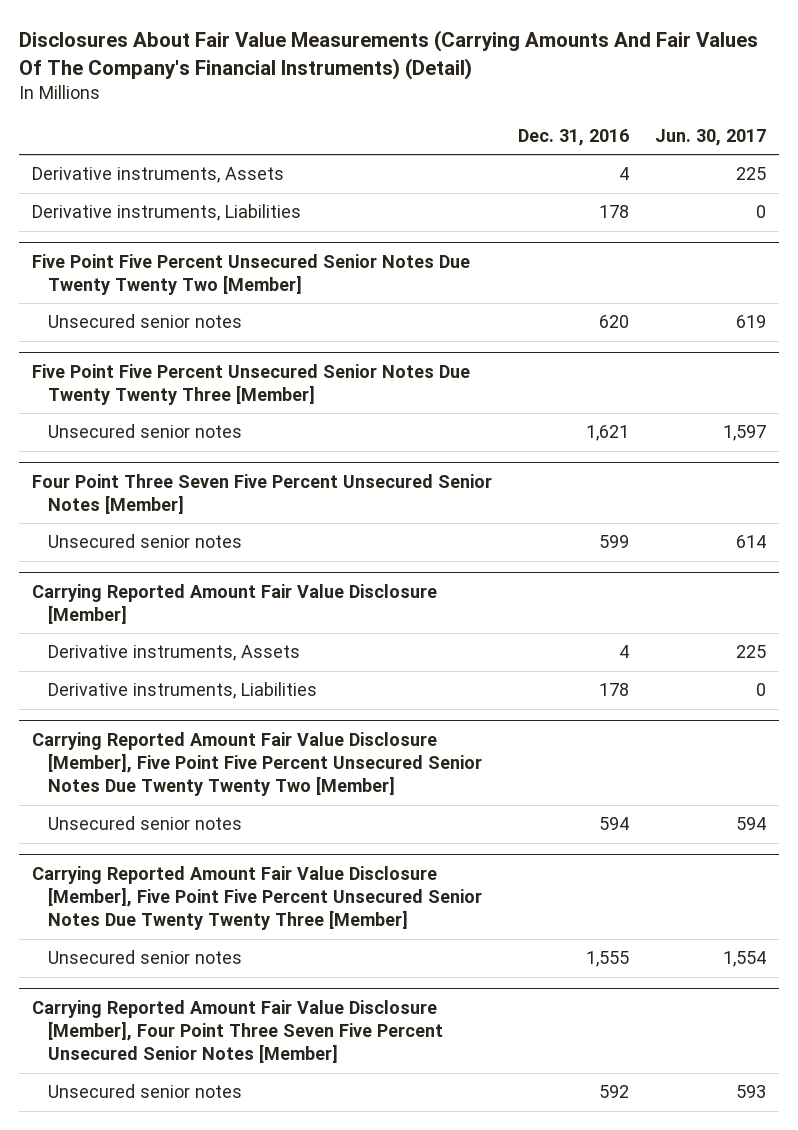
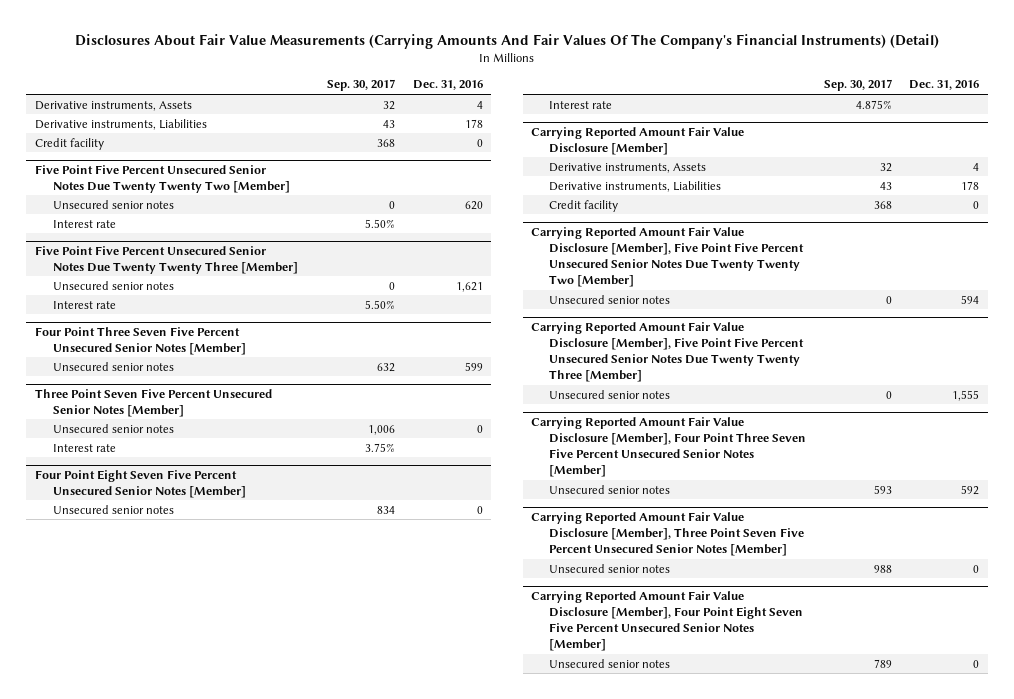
- | Dec. 31, 2016 | Jun. 30, 2017
+ | Sep. 30, 2017 | Dec. 31, 2016
+ Credit facility | 368 | 0
@ Five Point Five Percent Unsecured Senior Notes Due Twenty Twenty Two [Member]
+ Interest rate | 5.50% |
@ Five Point Five Percent Unsecured Senior Notes Due Twenty Twenty Three [Member]
+ Interest rate | 5.50% |
+ Three Point Seven Five Percent Unsecured Senior Notes [Member]
+ Unsecured senior notes | 1,006 | 0
+ Interest rate | 3.75% |
+ Four Point Eight Seven Five Percent Unsecured Senior Notes [Member]
+ Unsecured senior notes | 834 | 0
+ Interest rate | 4.875% |
@ Carrying Reported Amount Fair Value Disclosure [Member]
+ Credit facility | 368 | 0
+ Carrying Reported Amount Fair Value Disclosure [Member], Three Point Seven Five Percent Unsecured Senior Notes [Member]
+ Unsecured senior notes | 988 | 0
+ Carrying Reported Amount Fair Value Disclosure [Member], Four Point Eight Seven Five Percent Unsecured Senior Notes [Member]
+ Unsecured senior notes | 789 | 0

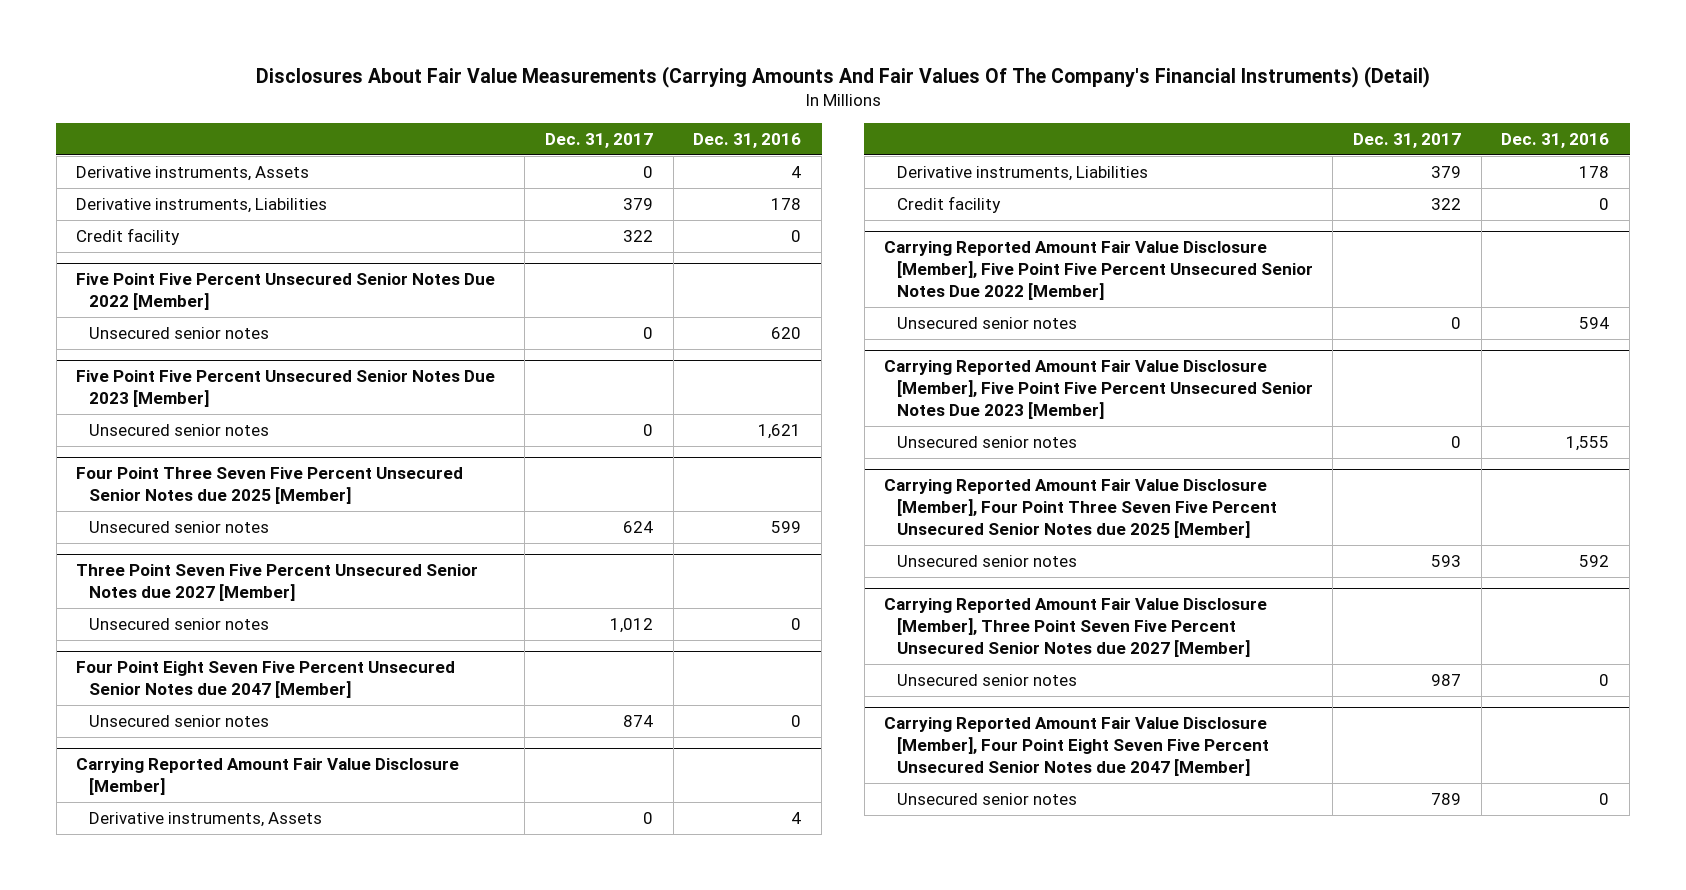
- | Sep. 30, 2017 | Dec. 31, 2016
+ | Dec. 31, 2017 | Dec. 31, 2016
- Five Point Five Percent Unsecured Senior Notes Due Twenty Twenty Two [Member]
+ Five Point Five Percent Unsecured Senior Notes Due 2022 [Member]
- Interest rate | 5.50% |
- Five Point Five Percent Unsecured Senior Notes Due Twenty Twenty Three [Member]
+ Five Point Five Percent Unsecured Senior Notes Due 2023 [Member]
- Interest rate | 5.50% |
- Four Point Three Seven Five Percent Unsecured Senior Notes [Member]
+ Four Point Three Seven Five Percent Unsecured Senior Notes due 2025 [Member]
- Three Point Seven Five Percent Unsecured Senior Notes [Member]
+ Three Point Seven Five Percent Unsecured Senior Notes due 2027 [Member]
- Interest rate | 3.75% |
- Four Point Eight Seven Five Percent Unsecured Senior Notes [Member]
+ Four Point Eight Seven Five Percent Unsecured Senior Notes due 2047 [Member]
- Interest rate | 4.875% |
- Carrying Reported Amount Fair Value Disclosure [Member], Five Point Five Percent Unsecured Senior Notes Due Twenty Twenty Two [Member]
+ Carrying Reported Amount Fair Value Disclosure [Member], Five Point Five Percent Unsecured Senior Notes Due 2022 [Member]
- Carrying Reported Amount Fair Value Disclosure [Member], Five Point Five Percent Unsecured Senior Notes Due Twenty Twenty Three [Member]
+ Carrying Reported Amount Fair Value Disclosure [Member], Five Point Five Percent Unsecured Senior Notes Due 2023 [Member]
- Carrying Reported Amount Fair Value Disclosure [Member], Four Point Three Seven Five Percent Unsecured Senior Notes [Member]
+ Carrying Reported Amount Fair Value Disclosure [Member], Four Point Three Seven Five Percent Unsecured Senior Notes due 2025 [Member]
- Carrying Reported Amount Fair Value Disclosure [Member], Three Point Seven Five Percent Unsecured Senior Notes [Member]
+ Carrying Reported Amount Fair Value Disclosure [Member], Three Point Seven Five Percent Unsecured Senior Notes due 2027 [Member]
- Carrying Reported Amount Fair Value Disclosure [Member], Four Point Eight Seven Five Percent Unsecured Senior Notes [Member]
+ Carrying Reported Amount Fair Value Disclosure [Member], Four Point Eight Seven Five Percent Unsecured Senior Notes due 2047 [Member]

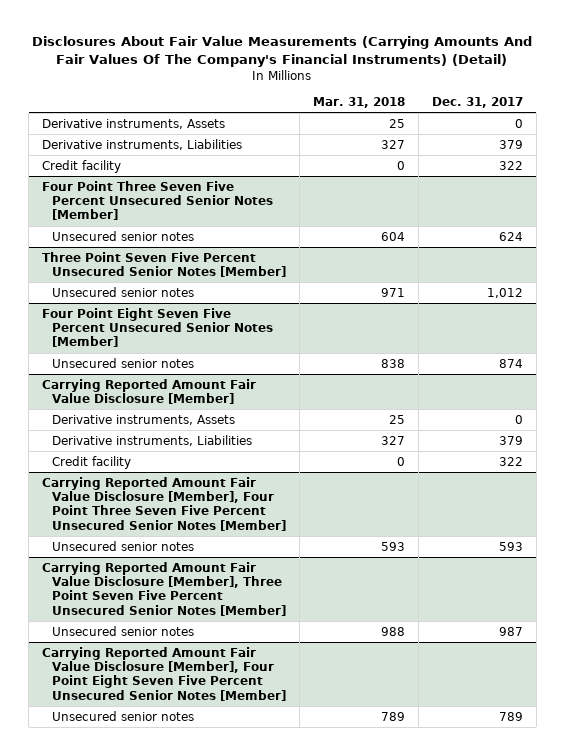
- | Dec. 31, 2017 | Dec. 31, 2016
+ | Mar. 31, 2018 | Dec. 31, 2017
- Five Point Five Percent Unsecured Senior Notes Due 2022 [Member]
- Unsecured senior notes | 0 | 620
- Five Point Five Percent Unsecured Senior Notes Due 2023 [Member]
- Unsecured senior notes | 0 | 1,621
- Four Point Three Seven Five Percent Unsecured Senior Notes due 2025 [Member]
+ Four Point Three Seven Five Percent Unsecured Senior Notes [Member]
- Three Point Seven Five Percent Unsecured Senior Notes due 2027 [Member]
+ Three Point Seven Five Percent Unsecured Senior Notes [Member]
- Four Point Eight Seven Five Percent Unsecured Senior Notes due 2047 [Member]
+ Four Point Eight Seven Five Percent Unsecured Senior Notes [Member]
- Carrying Reported Amount Fair Value Disclosure [Member], Five Point Five Percent Unsecured Senior Notes Due 2022 [Member]
- Unsecured senior notes | 0 | 594
- Carrying Reported Amount Fair Value Disclosure [Member], Five Point Five Percent Unsecured Senior Notes Due 2023 [Member]
- Unsecured senior notes | 0 | 1,555
- Carrying Reported Amount Fair Value Disclosure [Member], Four Point Three Seven Five Percent Unsecured Senior Notes due 2025 [Member]
+ Carrying Reported Amount Fair Value Disclosure [Member], Four Point Three Seven Five Percent Unsecured Senior Notes [Member]
- Carrying Reported Amount Fair Value Disclosure [Member], Three Point Seven Five Percent Unsecured Senior Notes due 2027 [Member]
+ Carrying Reported Amount Fair Value Disclosure [Member], Three Point Seven Five Percent Unsecured Senior Notes [Member]
- Carrying Reported Amount Fair Value Disclosure [Member], Four Point Eight Seven Five Percent Unsecured Senior Notes due 2047 [Member]
+ Carrying Reported Amount Fair Value Disclosure [Member], Four Point Eight Seven Five Percent Unsecured Senior Notes [Member]

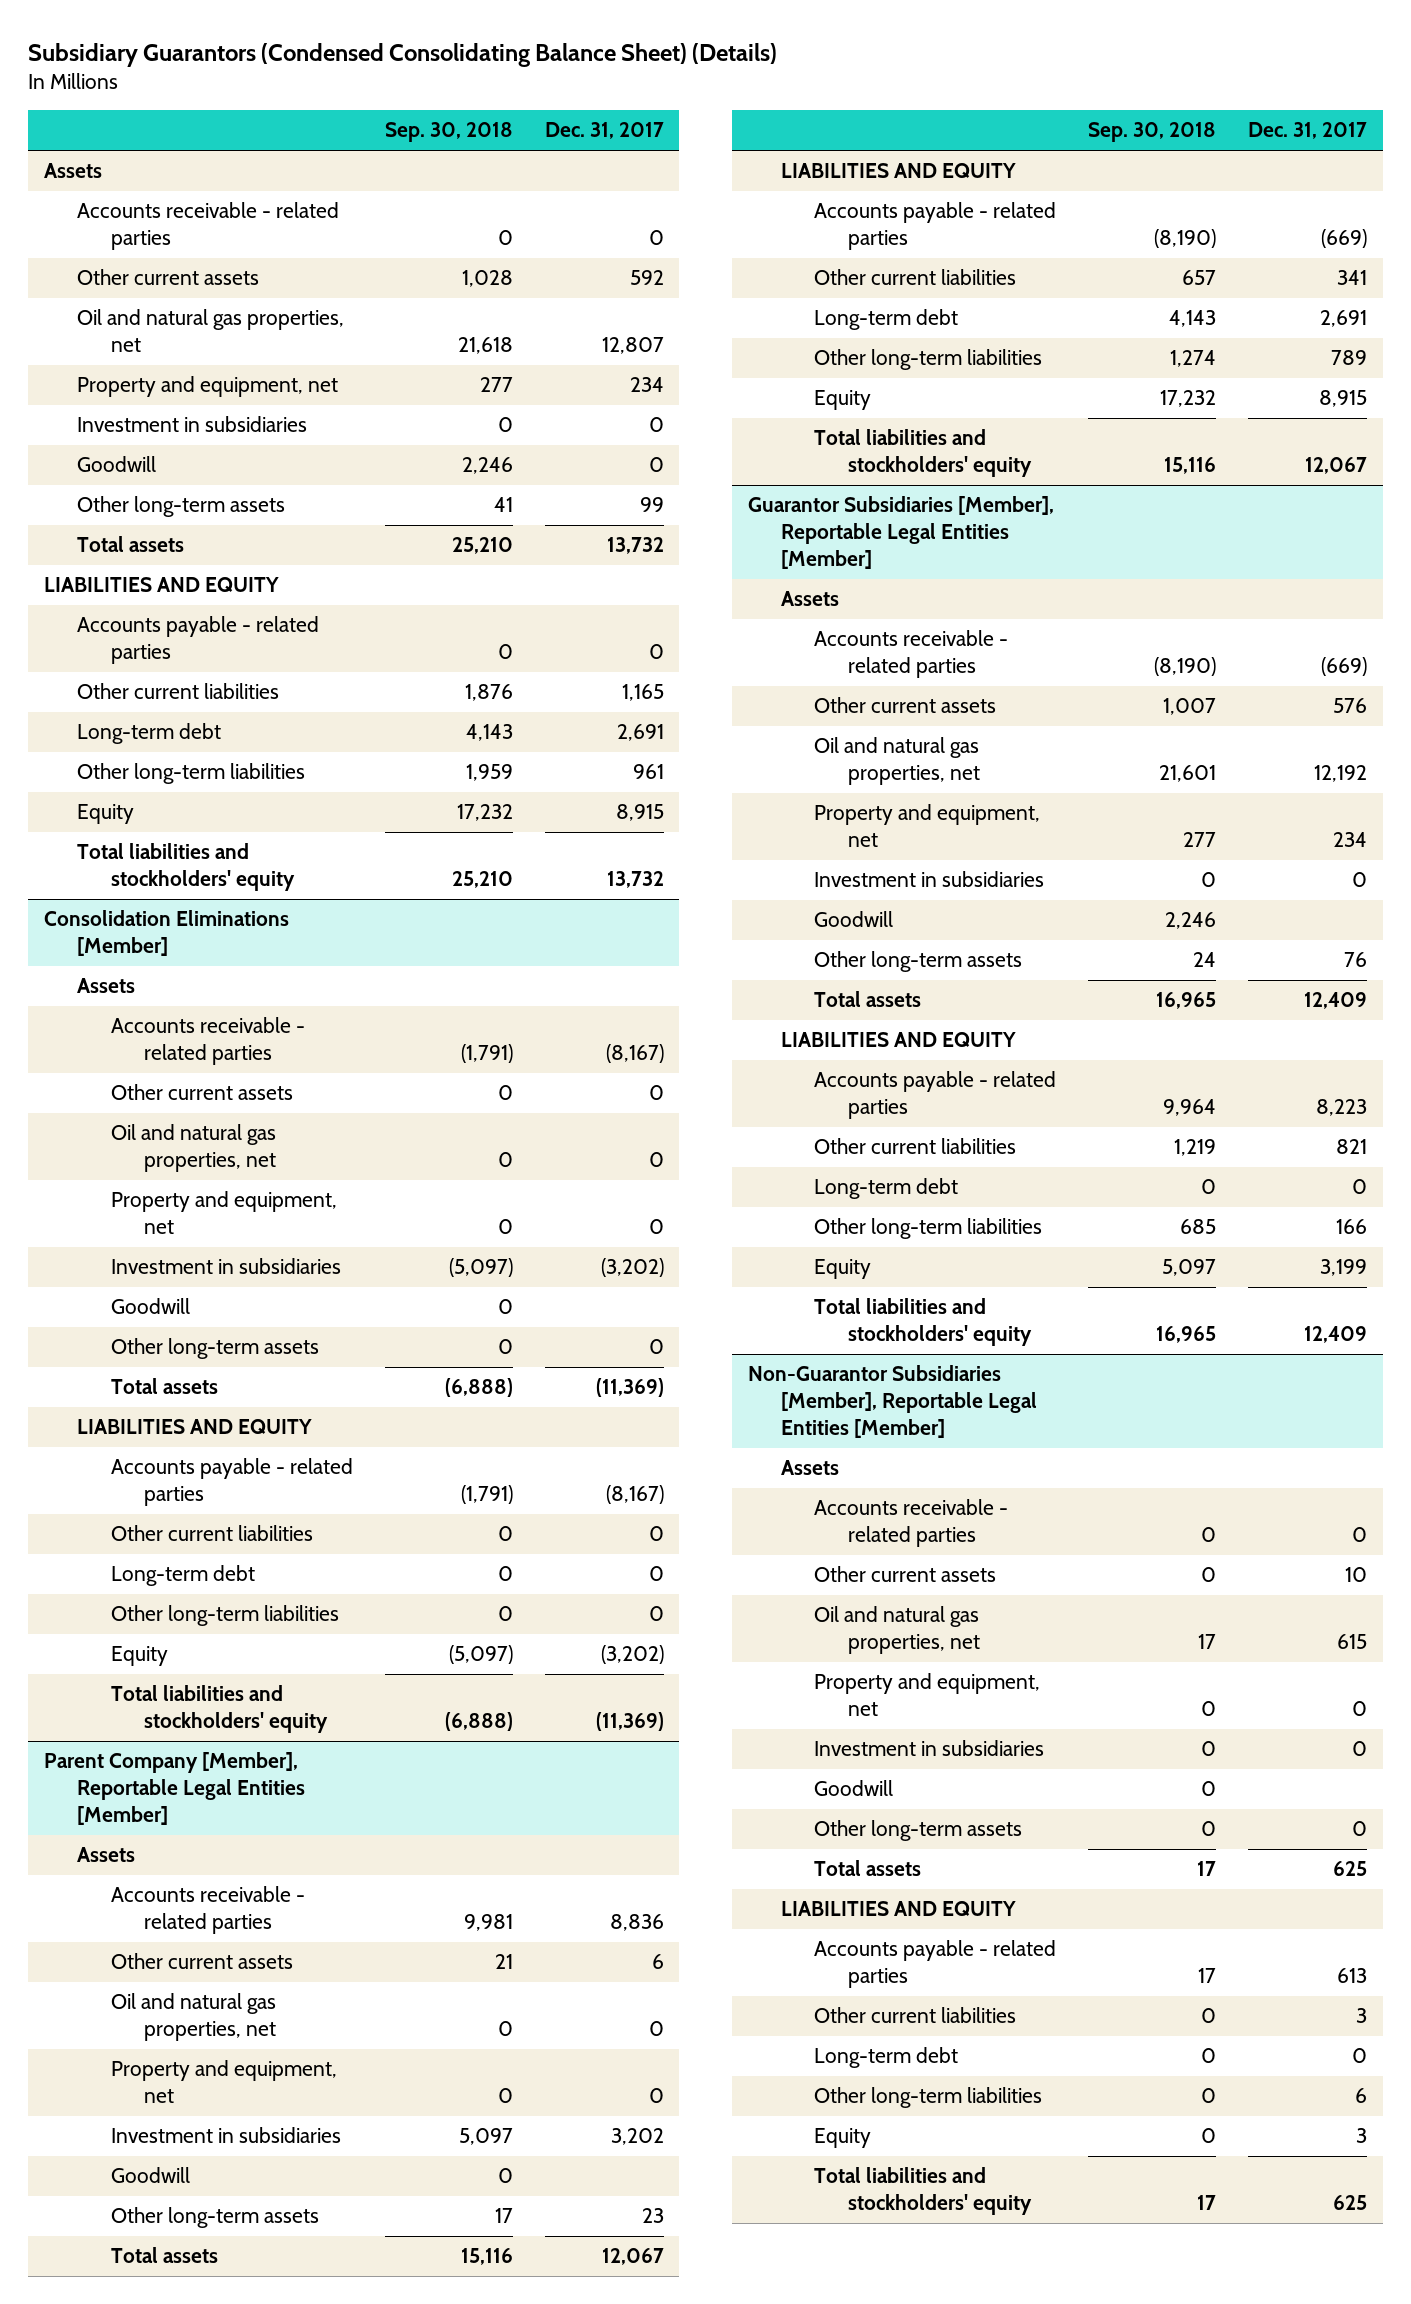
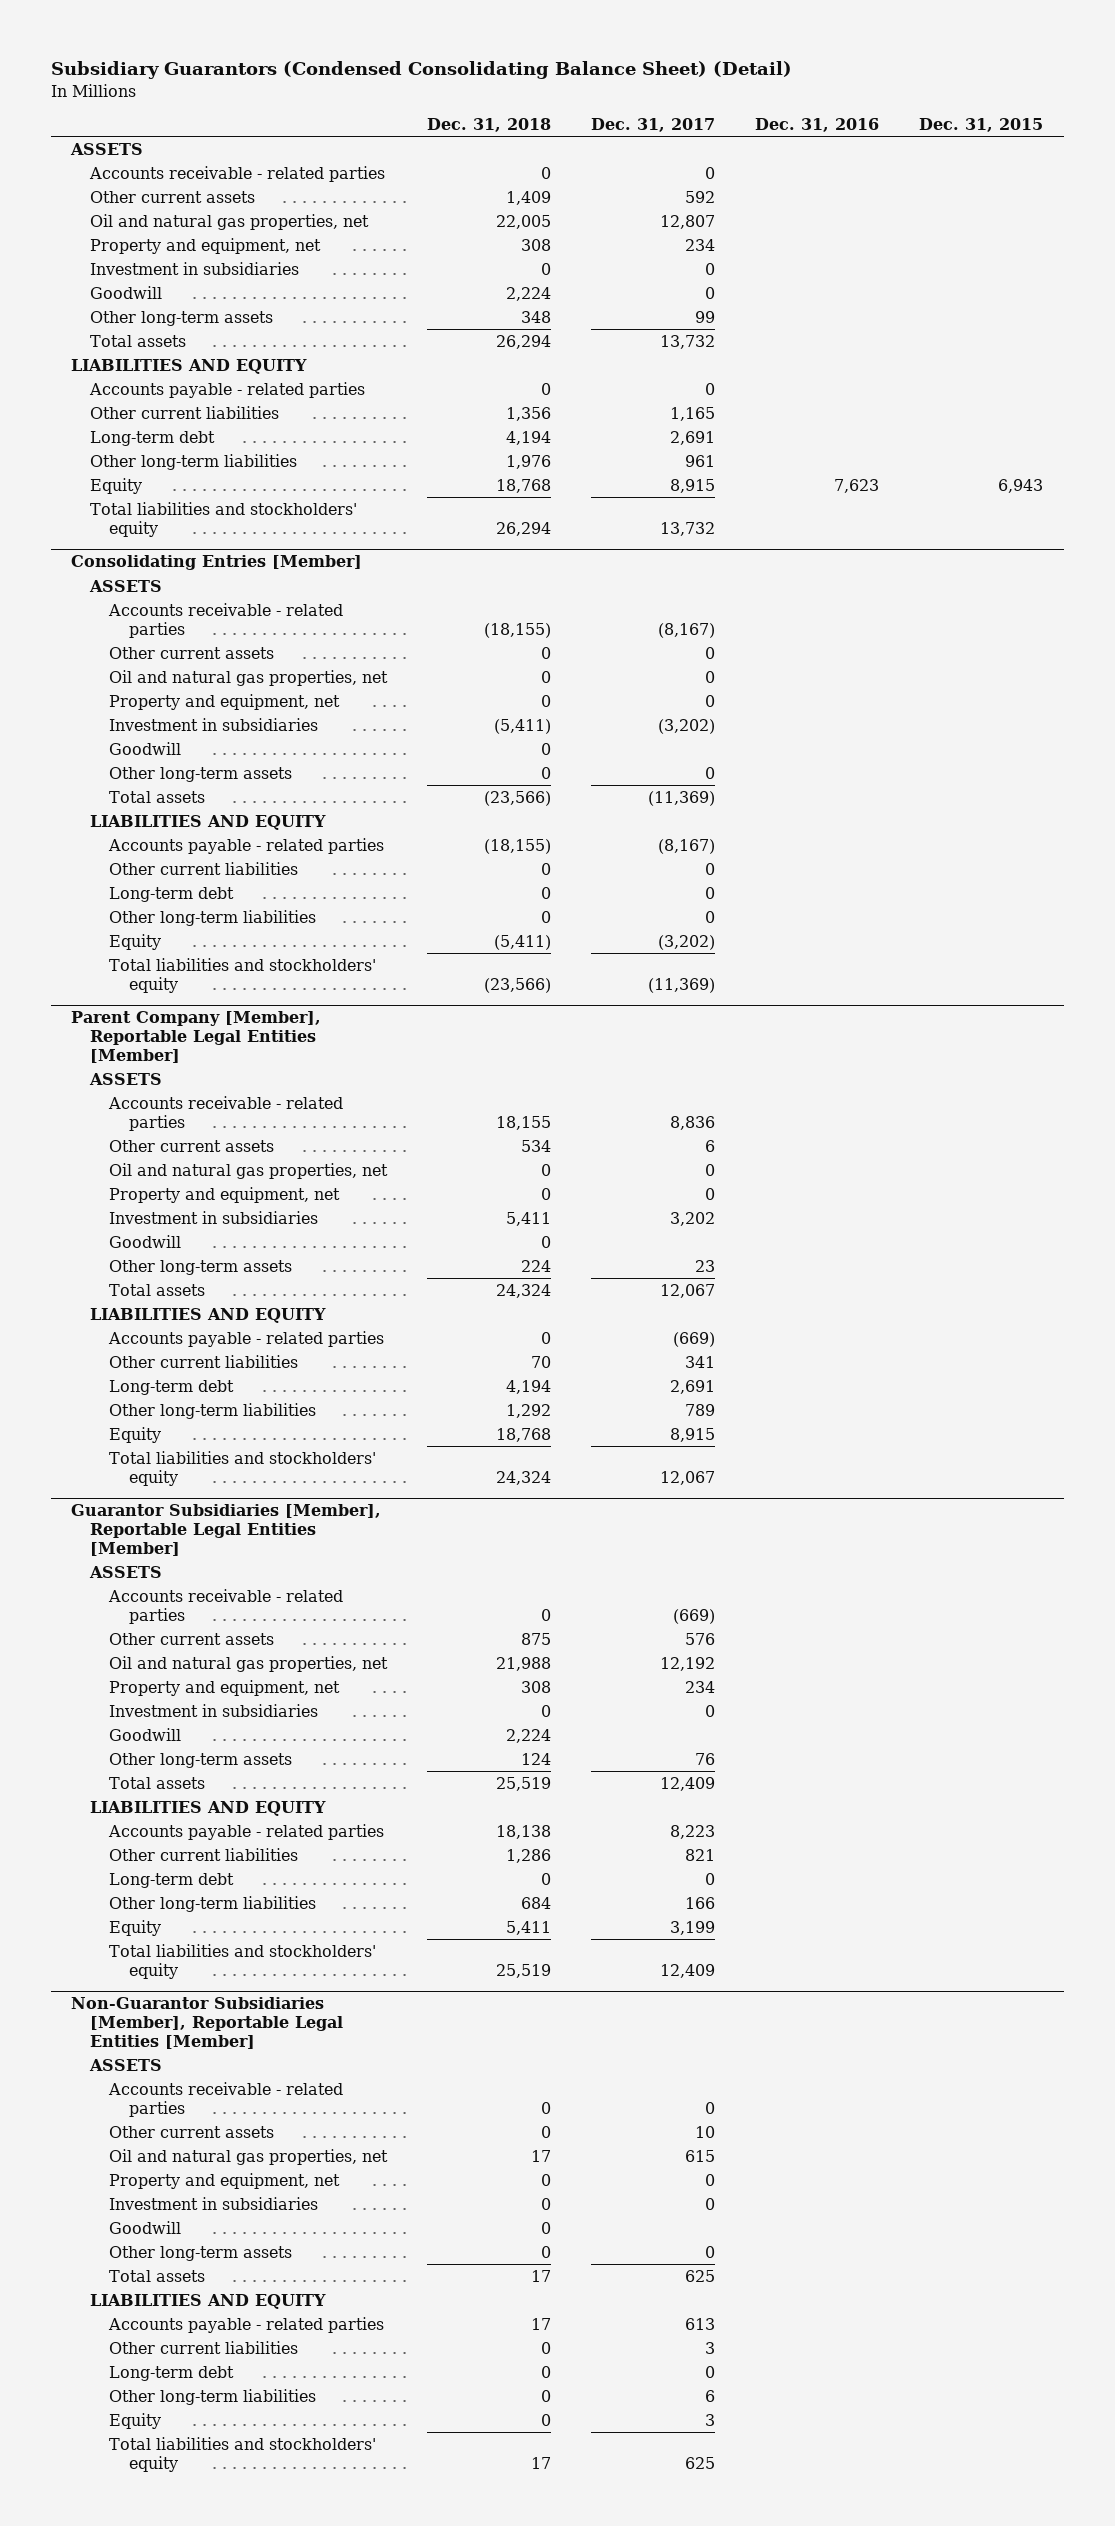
- Subsidiary Guarantors (Condensed Consolidating Balance Sheet) (Details)
+ Subsidiary Guarantors (Condensed Consolidating Balance Sheet) (Detail)
- | Sep. 30, 2018 | Dec. 31, 2017
+ | Dec. 31, 2018 | Dec. 31, 2017 | Dec. 31, 2016 | Dec. 31, 2015
- Assets
+ ASSETS
- Consolidation Eliminations [Member]
- Assets
+ Consolidating Entries [Member]
+ ASSETS
@ Parent Company [Member], Reportable Legal Entities [Member]
- Assets
+ ASSETS
@ Guarantor Subsidiaries [Member], Reportable Legal Entities [Member]
- Assets
+ ASSETS
@ Non-Guarantor Subsidiaries [Member], Reportable Legal Entities [Member]
- Assets
+ ASSETS

